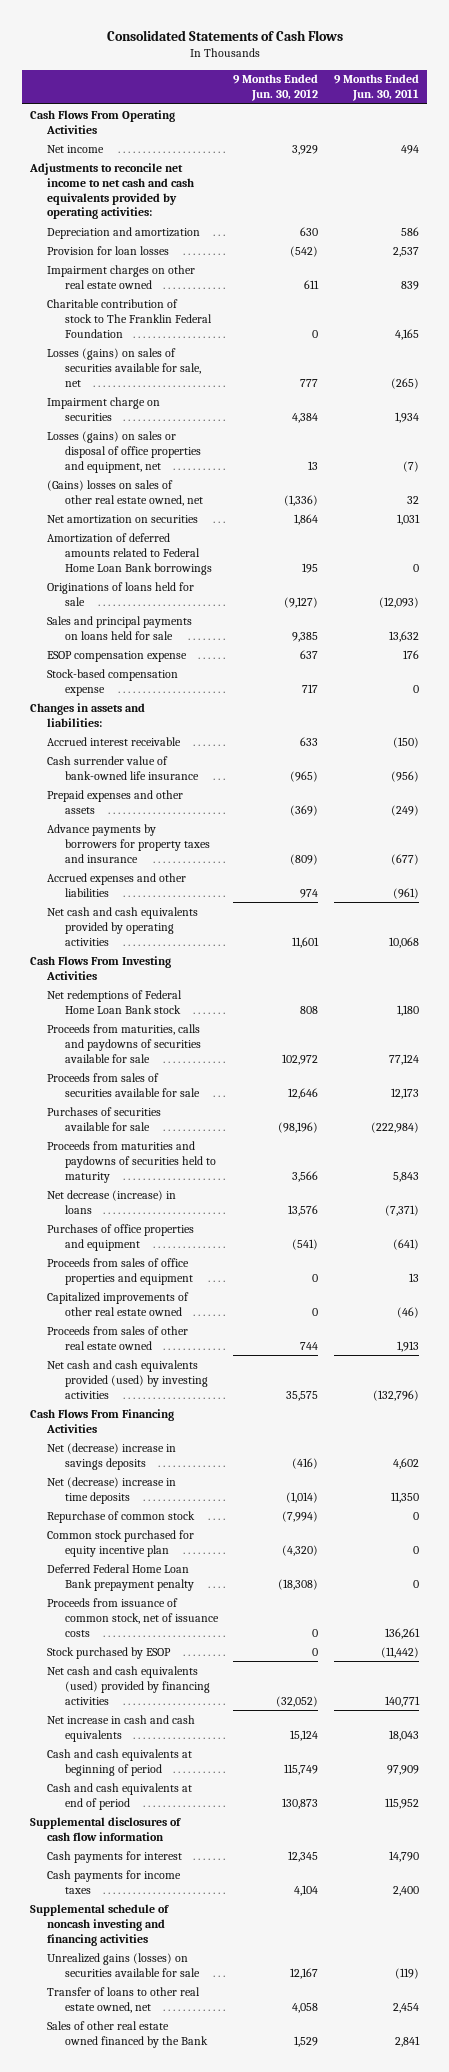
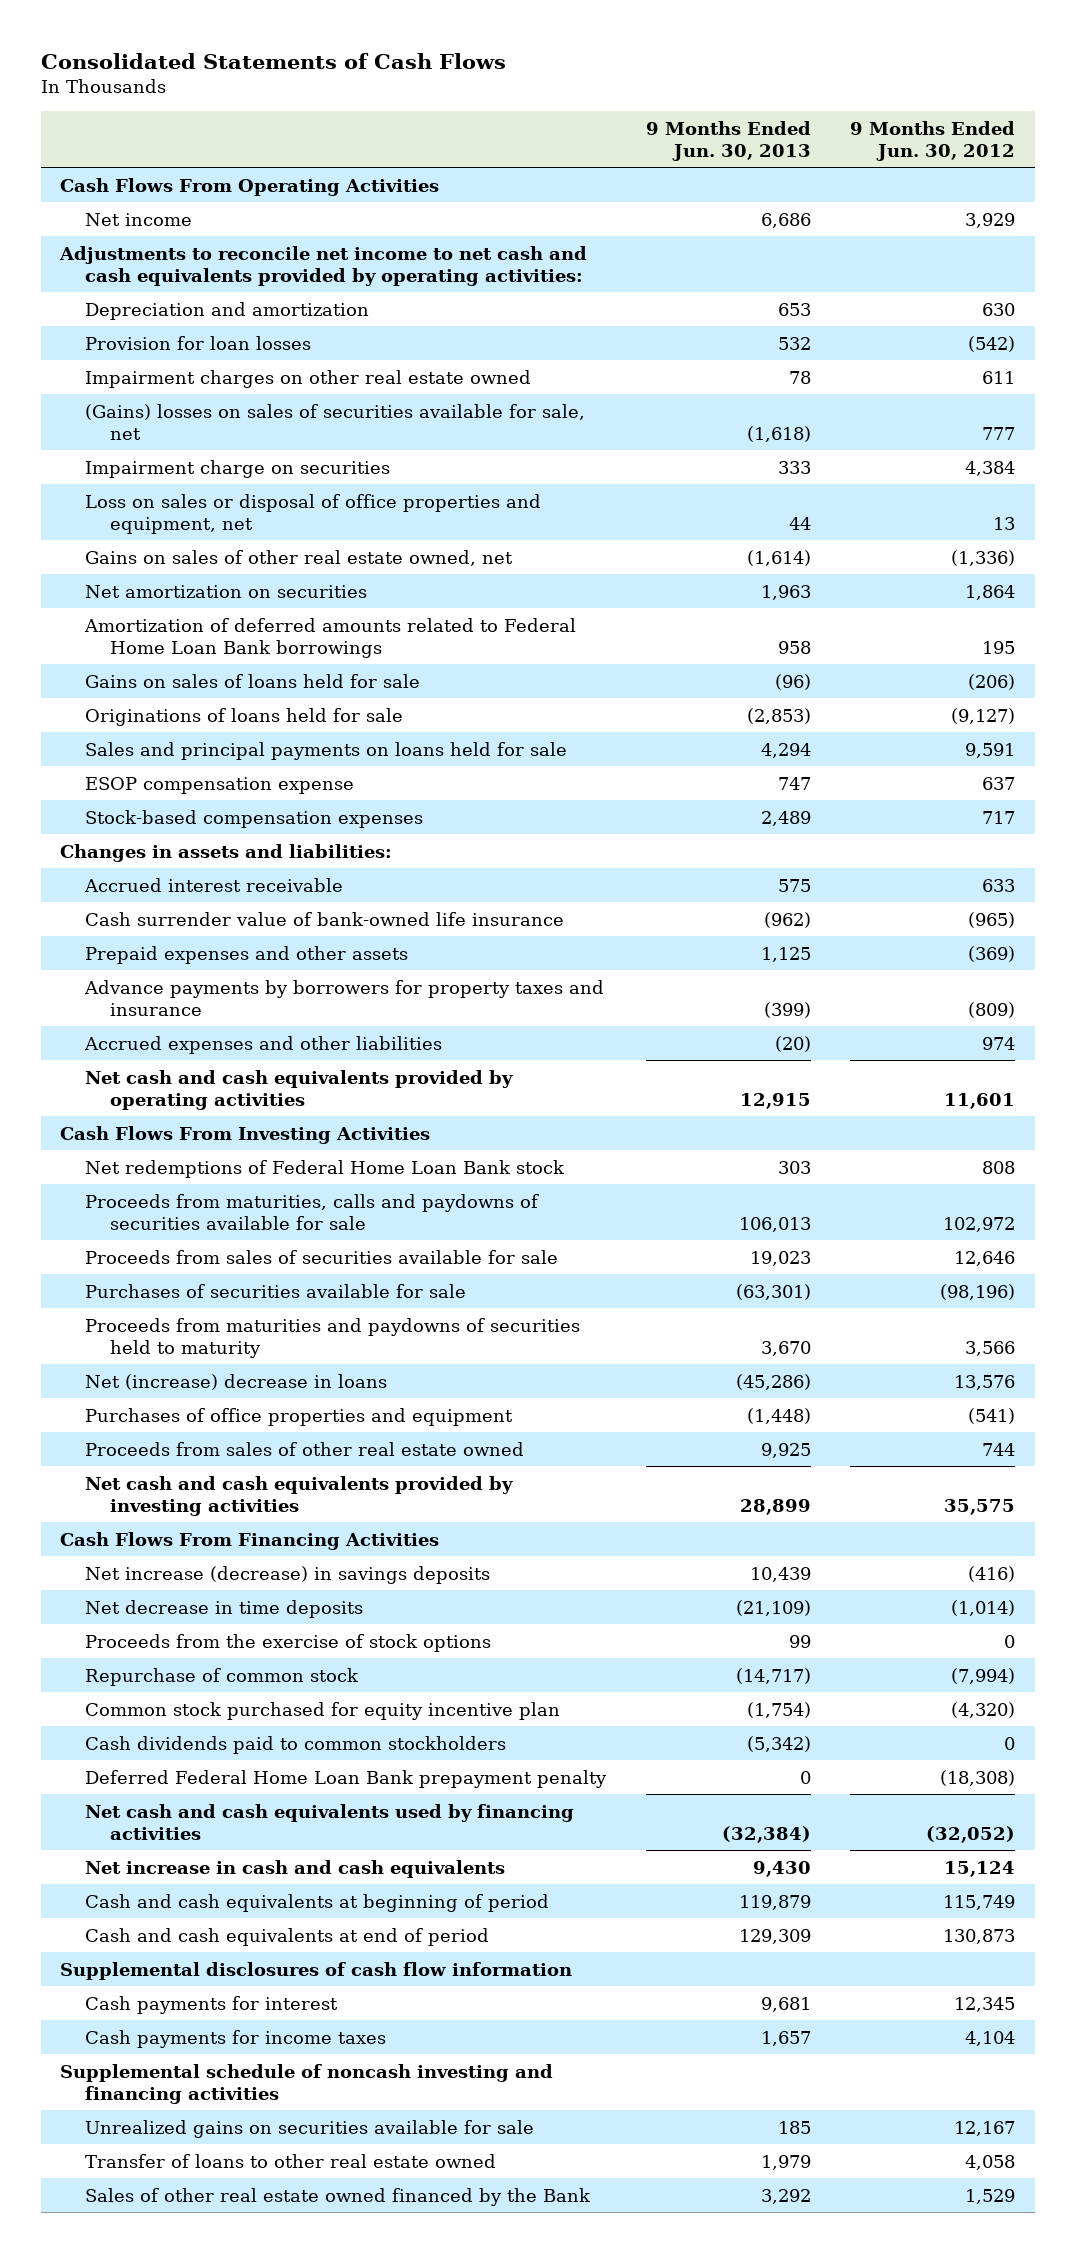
- | 9 Months Ended Jun. 30, 2012 | 9 Months Ended Jun. 30, 2011
+ | 9 Months Ended Jun. 30, 2013 | 9 Months Ended Jun. 30, 2012
- Charitable contribution of stock to The Franklin Federal Foundation | 0 | 4,165
- Losses (gains) on sales of securities available for sale, net | 777 | (265)
+ (Gains) losses on sales of securities available for sale, net | (1,618) | 777
- Losses (gains) on sales or disposal of office properties and equipment, net | 13 | (7)
- (Gains) losses on sales of other real estate owned, net | (1,336) | 32
+ Loss on sales or disposal of office properties and equipment, net | 44 | 13
+ Gains on sales of other real estate owned, net | (1,614) | (1,336)
+ Gains on sales of loans held for sale | (96) | (206)
- Sales and principal payments on loans held for sale | 9,385 | 13,632
+ Sales and principal payments on loans held for sale | 4,294 | 9,591
- Stock-based compensation expense | 717 | 0
+ Stock-based compensation expenses | 2,489 | 717
- Net decrease (increase) in loans | 13,576 | (7,371)
+ Net (increase) decrease in loans | (45,286) | 13,576
- Proceeds from sales of office properties and equipment | 0 | 13
- Capitalized improvements of other real estate owned | 0 | (46)
- Net cash and cash equivalents provided (used) by investing activities | 35,575 | (132,796)
+ Net cash and cash equivalents provided by investing activities | 28,899 | 35,575
- Net (decrease) increase in savings deposits | (416) | 4,602
- Net (decrease) increase in time deposits | (1,014) | 11,350
+ Net increase (decrease) in savings deposits | 10,439 | (416)
+ Net decrease in time deposits | (21,109) | (1,014)
+ Proceeds from the exercise of stock options | 99 | 0
+ Cash dividends paid to common stockholders | (5,342) | 0
- Proceeds from issuance of common stock, net of issuance costs | 0 | 136,261
- Stock purchased by ESOP | 0 | (11,442)
- Net cash and cash equivalents (used) provided by financing activities | (32,052) | 140,771
+ Net cash and cash equivalents used by financing activities | (32,384) | (32,052)
- Unrealized gains (losses) on securities available for sale | 12,167 | (119)
- Transfer of loans to other real estate owned, net | 4,058 | 2,454
+ Unrealized gains on securities available for sale | 185 | 12,167
+ Transfer of loans to other real estate owned | 1,979 | 4,058

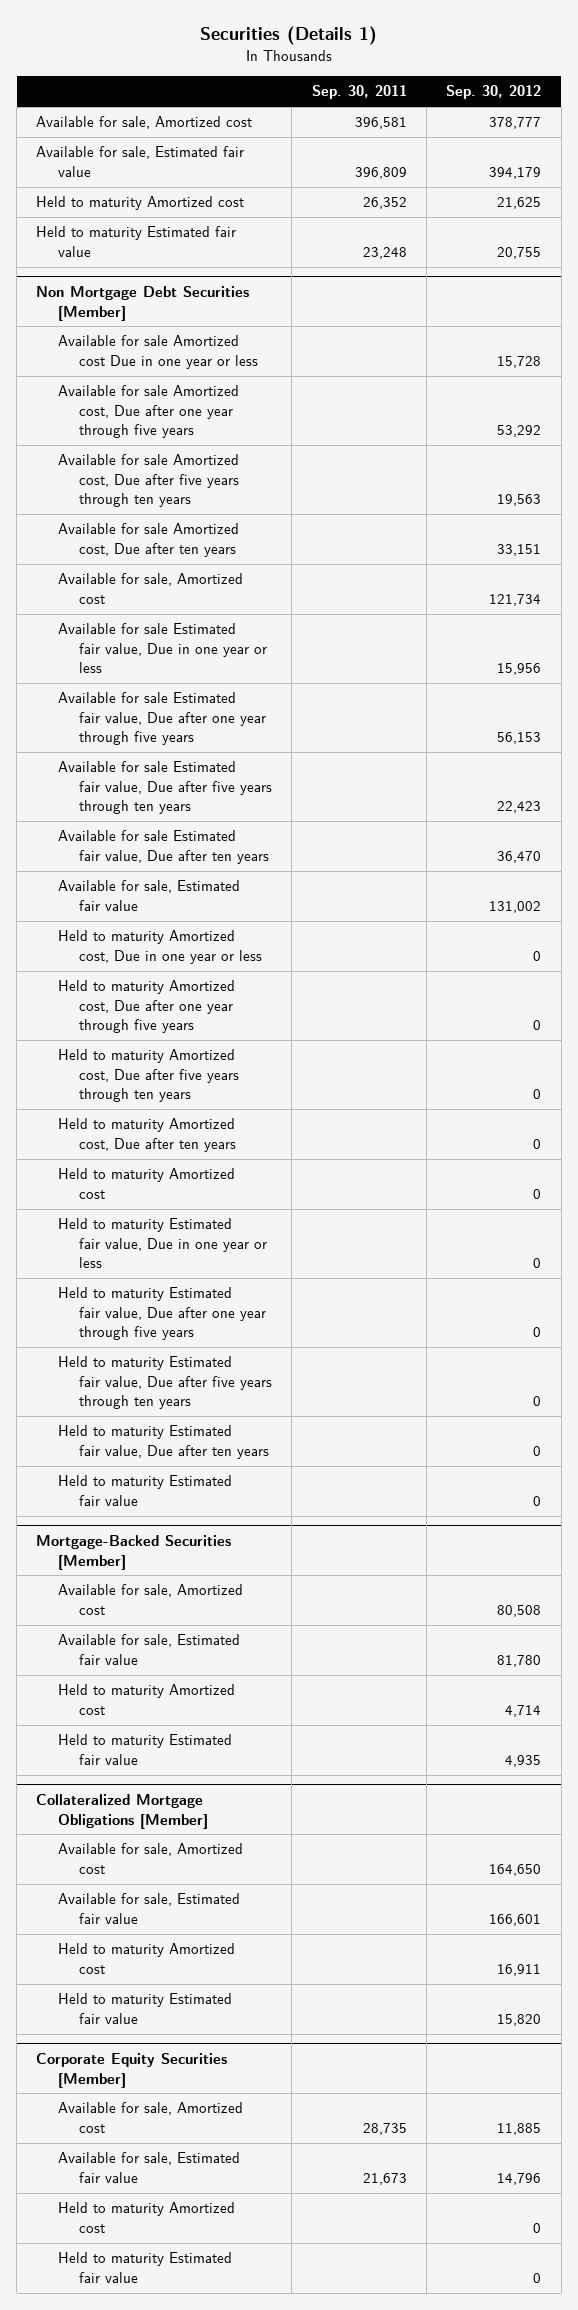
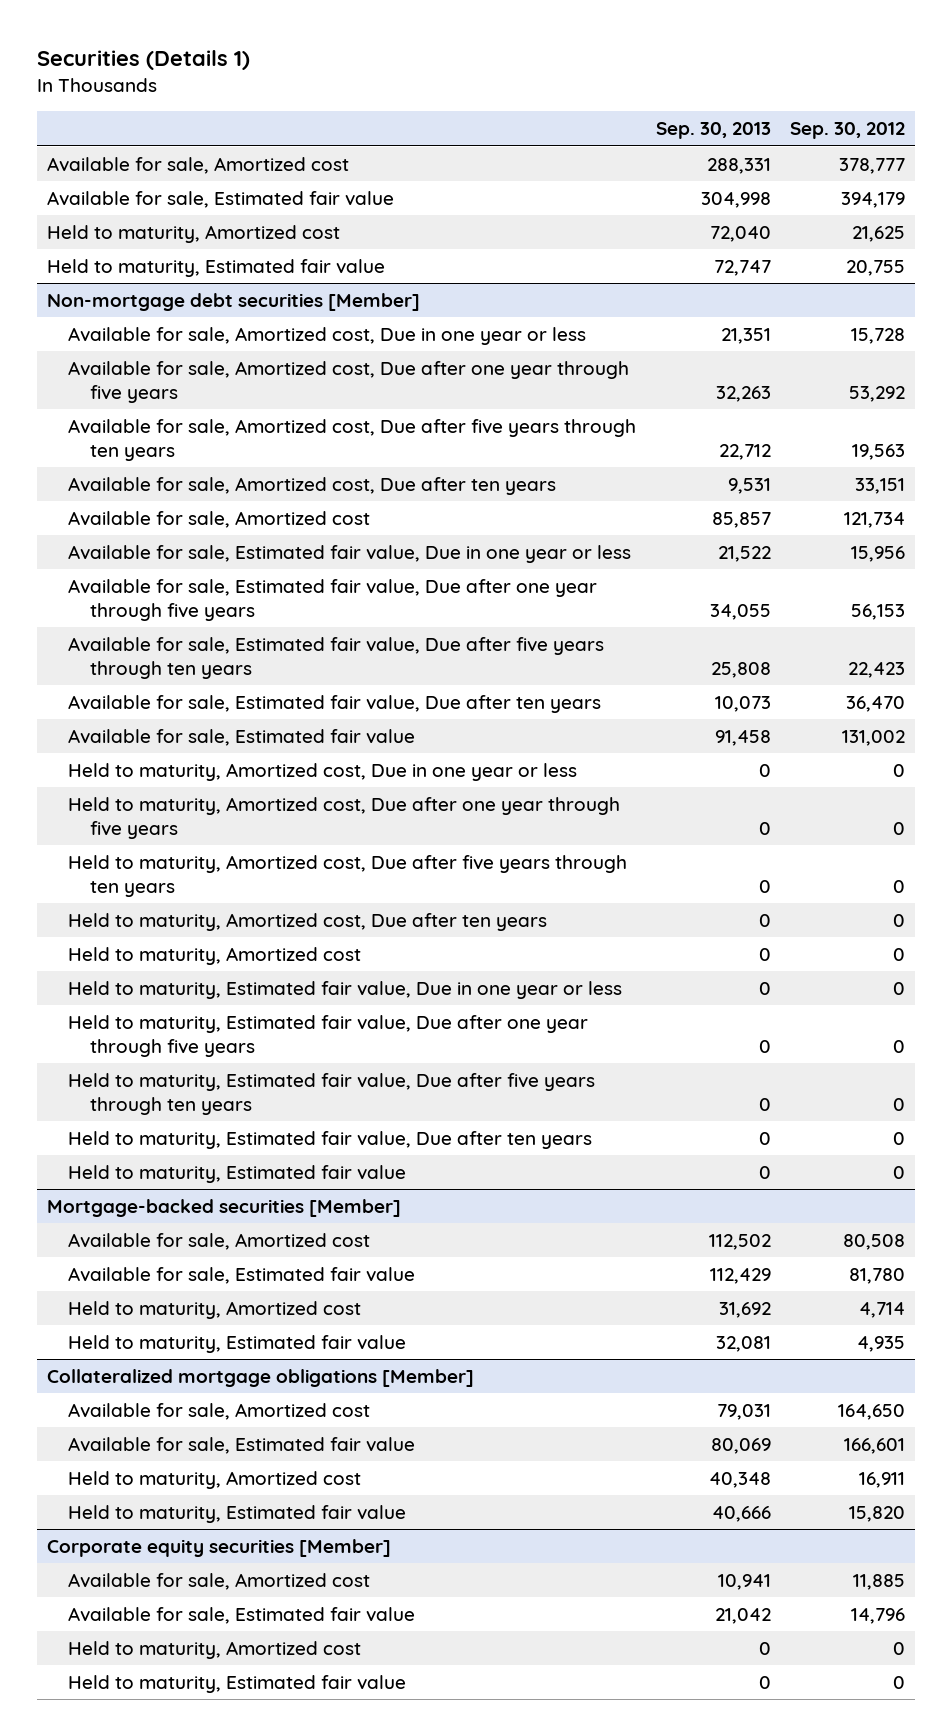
- | Sep. 30, 2011 | Sep. 30, 2012
+ | Sep. 30, 2013 | Sep. 30, 2012
- Held to maturity Amortized cost | 26,352 | 21,625
- Held to maturity Estimated fair value | 23,248 | 20,755
- Non Mortgage Debt Securities [Member]
- Available for sale Amortized cost Due in one year or less | | 15,728
- Available for sale Amortized cost, Due after one year through five years | | 53,292
- Available for sale Amortized cost, Due after five years through ten years | | 19,563
- Available for sale Amortized cost, Due after ten years | | 33,151
+ Held to maturity, Amortized cost | 72,040 | 21,625
+ Held to maturity, Estimated fair value | 72,747 | 20,755
+ Non-mortgage debt securities [Member]
+ Available for sale, Amortized cost, Due in one year or less | 21,351 | 15,728
+ Available for sale, Amortized cost, Due after one year through five years | 32,263 | 53,292
+ Available for sale, Amortized cost, Due after five years through ten years | 22,712 | 19,563
+ Available for sale, Amortized cost, Due after ten years | 9,531 | 33,151
- Available for sale Estimated fair value, Due in one year or less | | 15,956
- Available for sale Estimated fair value, Due after one year through five years | | 56,153
- Available for sale Estimated fair value, Due after five years through ten years | | 22,423
- Available for sale Estimated fair value, Due after ten years | | 36,470
+ Available for sale, Estimated fair value, Due in one year or less | 21,522 | 15,956
+ Available for sale, Estimated fair value, Due after one year through five years | 34,055 | 56,153
+ Available for sale, Estimated fair value, Due after five years through ten years | 25,808 | 22,423
+ Available for sale, Estimated fair value, Due after ten years | 10,073 | 36,470
- Held to maturity Amortized cost, Due in one year or less | | 0
- Held to maturity Amortized cost, Due after one year through five years | | 0
- Held to maturity Amortized cost, Due after five years through ten years | | 0
- Held to maturity Amortized cost, Due after ten years | | 0
- Held to maturity Amortized cost | | 0
- Held to maturity Estimated fair value, Due in one year or less | | 0
- Held to maturity Estimated fair value, Due after one year through five years | | 0
- Held to maturity Estimated fair value, Due after five years through ten years | | 0
- Held to maturity Estimated fair value, Due after ten years | | 0
- Held to maturity Estimated fair value | | 0
- Mortgage-Backed Securities [Member]
+ Held to maturity, Amortized cost, Due in one year or less | 0 | 0
+ Held to maturity, Amortized cost, Due after one year through five years | 0 | 0
+ Held to maturity, Amortized cost, Due after five years through ten years | 0 | 0
+ Held to maturity, Amortized cost, Due after ten years | 0 | 0
+ Held to maturity, Amortized cost | 0 | 0
+ Held to maturity, Estimated fair value, Due in one year or less | 0 | 0
+ Held to maturity, Estimated fair value, Due after one year through five years | 0 | 0
+ Held to maturity, Estimated fair value, Due after five years through ten years | 0 | 0
+ Held to maturity, Estimated fair value, Due after ten years | 0 | 0
+ Held to maturity, Estimated fair value | 0 | 0
+ Mortgage-backed securities [Member]
- Held to maturity Amortized cost | | 4,714
- Held to maturity Estimated fair value | | 4,935
- Collateralized Mortgage Obligations [Member]
+ Held to maturity, Amortized cost | 31,692 | 4,714
+ Held to maturity, Estimated fair value | 32,081 | 4,935
+ Collateralized mortgage obligations [Member]
- Held to maturity Amortized cost | | 16,911
- Held to maturity Estimated fair value | | 15,820
- Corporate Equity Securities [Member]
+ Held to maturity, Amortized cost | 40,348 | 16,911
+ Held to maturity, Estimated fair value | 40,666 | 15,820
+ Corporate equity securities [Member]
- Held to maturity Amortized cost | | 0
- Held to maturity Estimated fair value | | 0
+ Held to maturity, Amortized cost | 0 | 0
+ Held to maturity, Estimated fair value | 0 | 0

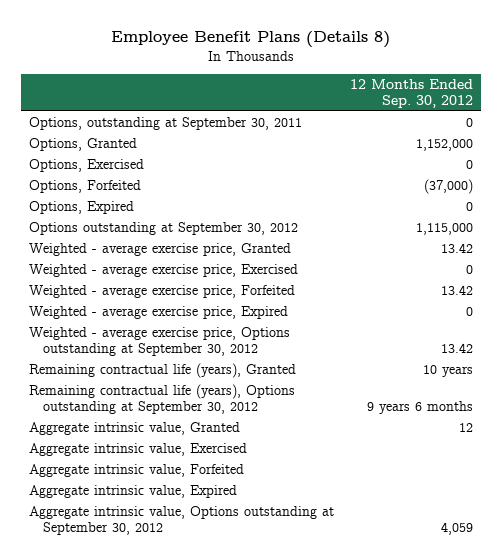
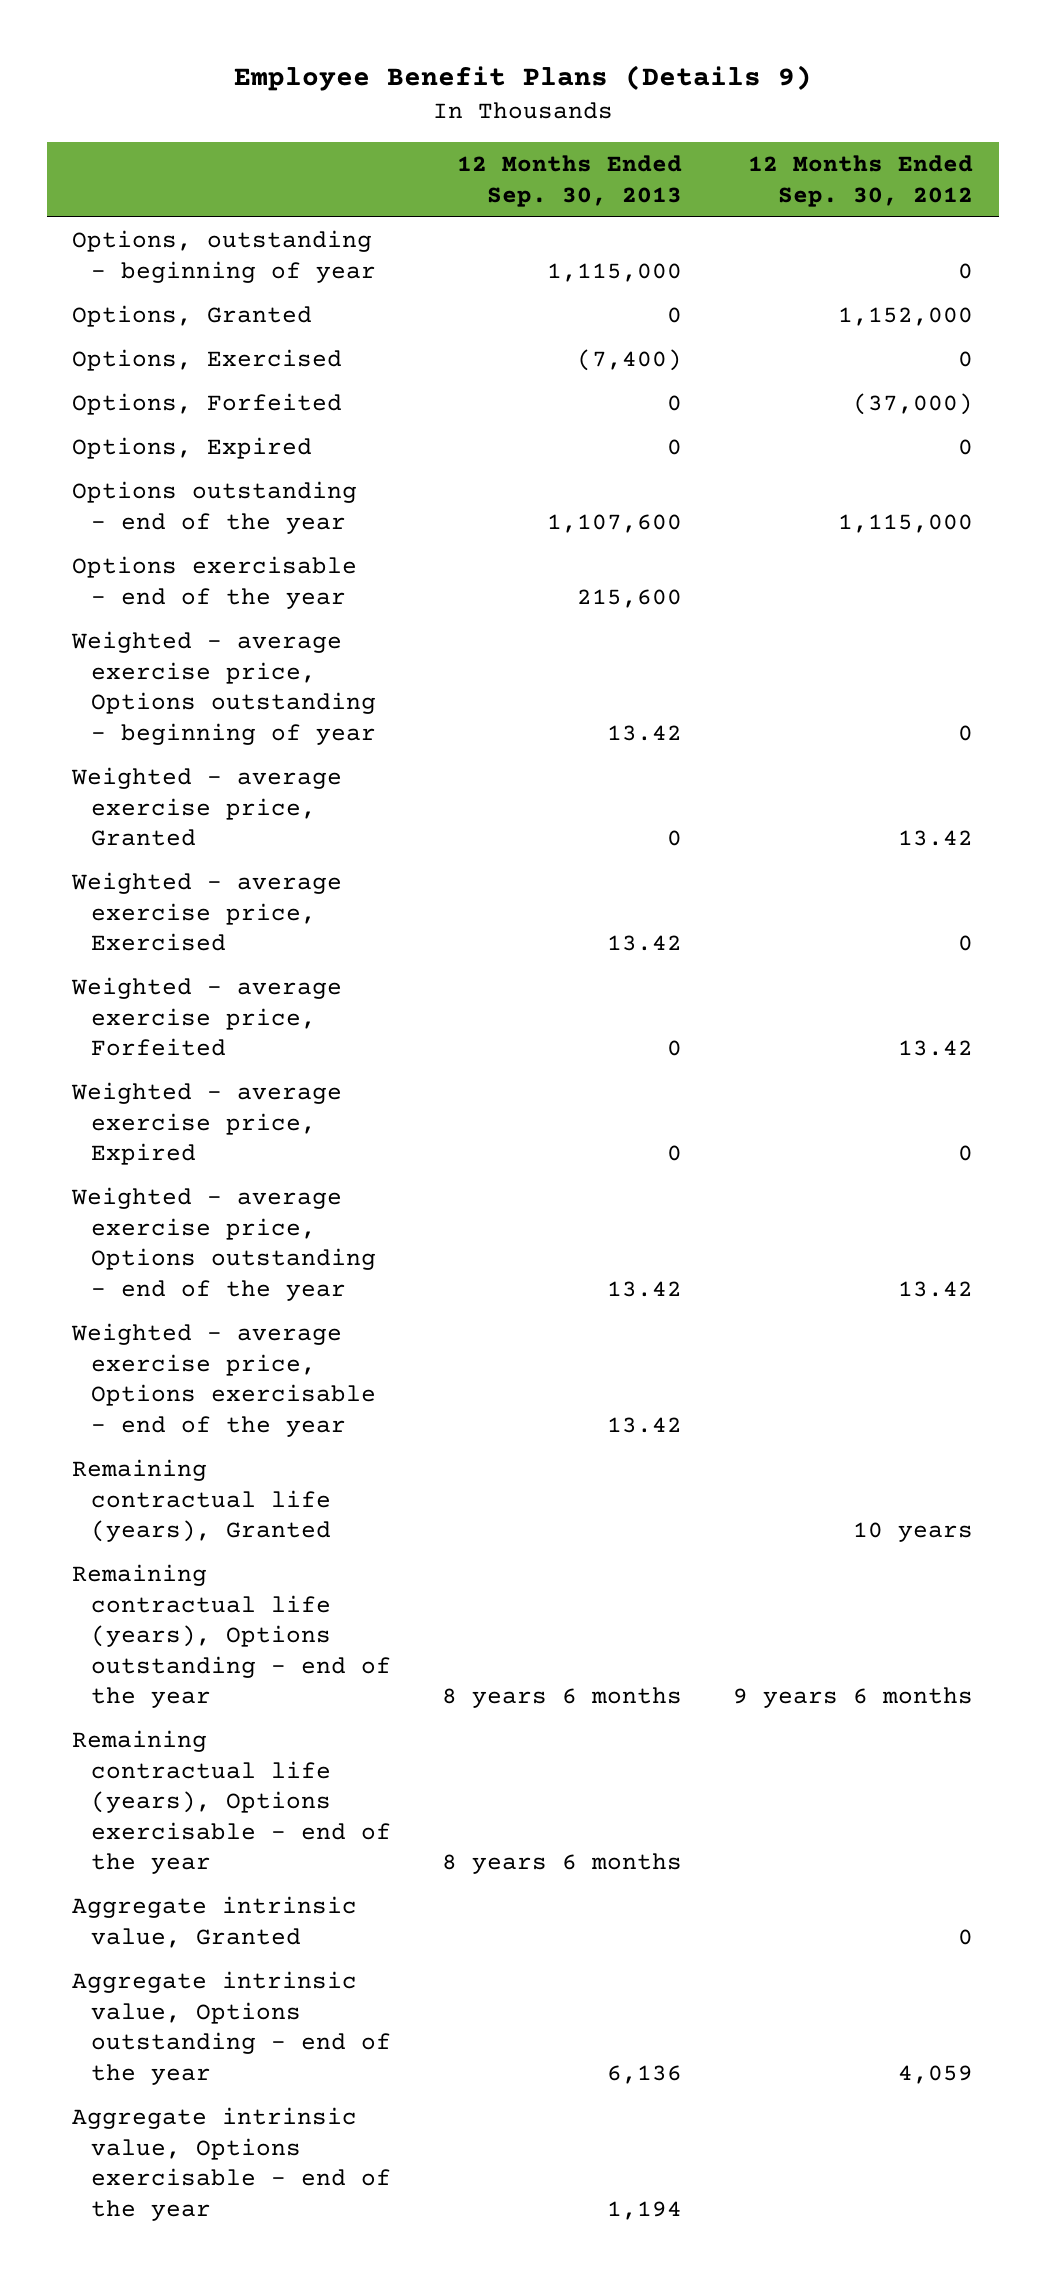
- Employee Benefit Plans (Details 8)
+ Employee Benefit Plans (Details 9)
- | 12 Months Ended Sep. 30, 2012
+ | 12 Months Ended Sep. 30, 2013 | 12 Months Ended Sep. 30, 2012
- Options, outstanding at September 30, 2011 | 0
+ Options, outstanding - beginning of year | 1,115,000 | 0
- Options outstanding at September 30, 2012 | 1,115,000
+ Options outstanding - end of the year | 1,107,600 | 1,115,000
+ Options exercisable - end of the year | 215,600 |
+ Weighted - average exercise price, Options outstanding - beginning of year | 13.42 | 0
- Weighted - average exercise price, Options outstanding at September 30, 2012 | 13.42
+ Weighted - average exercise price, Options outstanding - end of the year | 13.42 | 13.42
+ Weighted - average exercise price, Options exercisable - end of the year | 13.42 |
- Remaining contractual life (years), Options outstanding at September 30, 2012 | 9 years 6 months
- Aggregate intrinsic value, Granted | 12
- Aggregate intrinsic value, Exercised
- Aggregate intrinsic value, Forfeited
- Aggregate intrinsic value, Expired
- Aggregate intrinsic value, Options outstanding at September 30, 2012 | 4,059
+ Remaining contractual life (years), Options outstanding - end of the year | 8 years 6 months | 9 years 6 months
+ Remaining contractual life (years), Options exercisable - end of the year | 8 years 6 months |
+ Aggregate intrinsic value, Granted | | 0
+ Aggregate intrinsic value, Options outstanding - end of the year | 6,136 | 4,059
+ Aggregate intrinsic value, Options exercisable - end of the year | 1,194 |

